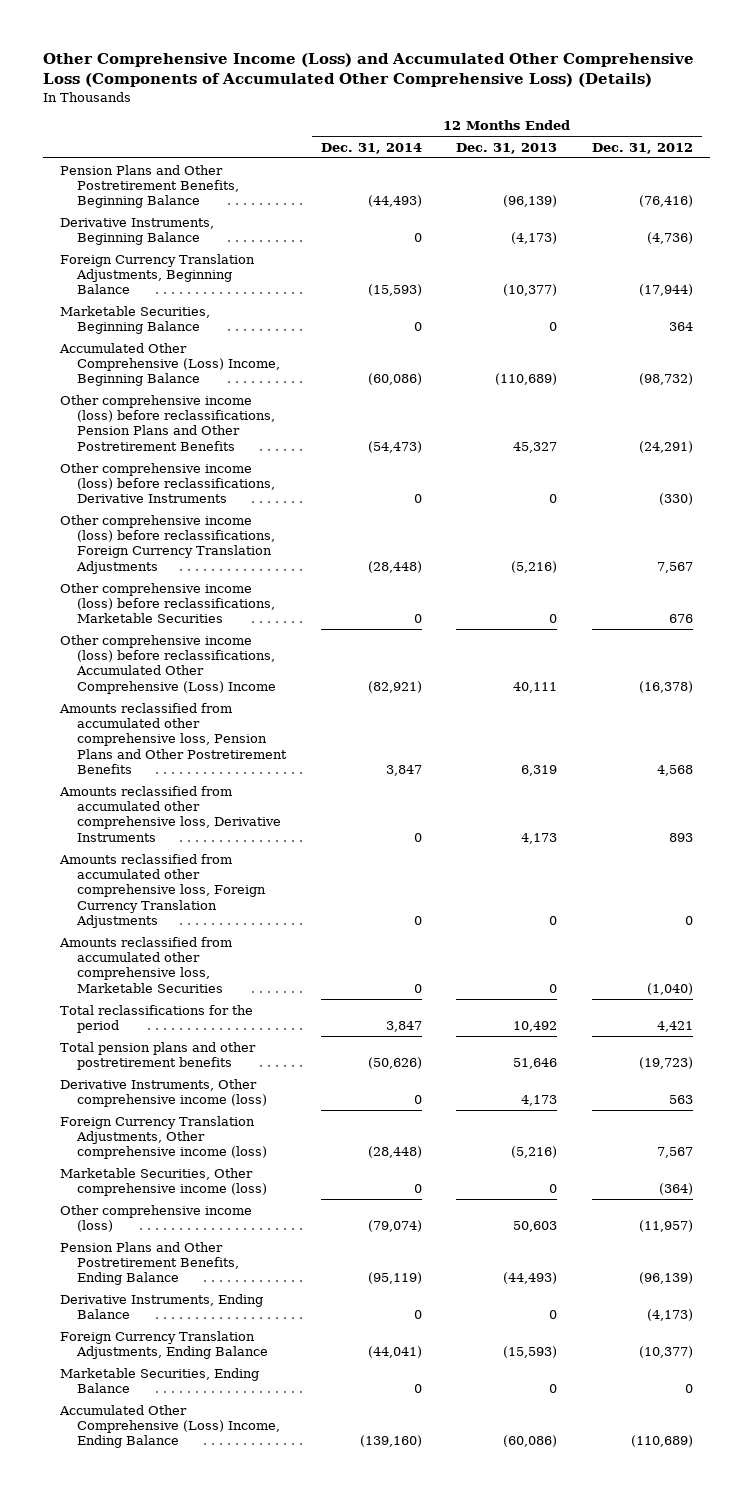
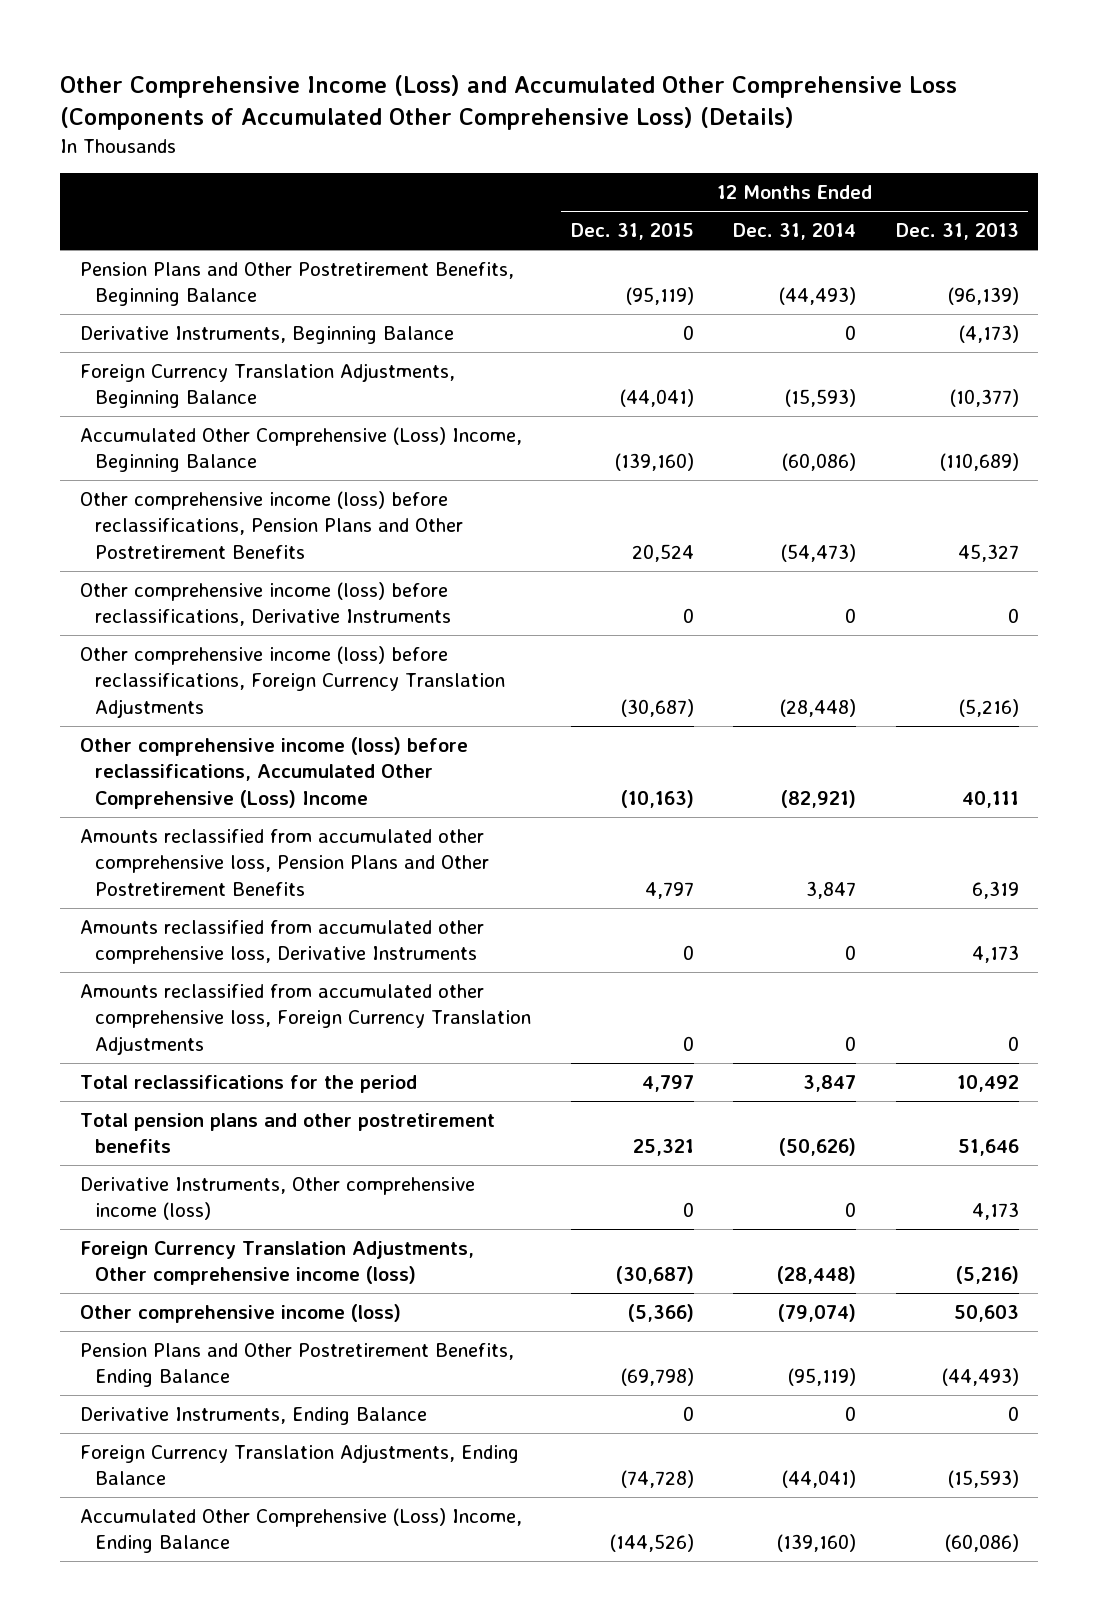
- | 12 Months Ended Dec. 31, 2014 | 12 Months Ended Dec. 31, 2013 | 12 Months Ended Dec. 31, 2012
+ | 12 Months Ended Dec. 31, 2015 | 12 Months Ended Dec. 31, 2014 | 12 Months Ended Dec. 31, 2013
- Marketable Securities, Beginning Balance | 0 | 0 | 364
- Other comprehensive income (loss) before reclassifications, Marketable Securities | 0 | 0 | 676
- Amounts reclassified from accumulated other comprehensive loss, Marketable Securities | 0 | 0 | (1,040)
- Marketable Securities, Other comprehensive income (loss) | 0 | 0 | (364)
- Marketable Securities, Ending Balance | 0 | 0 | 0

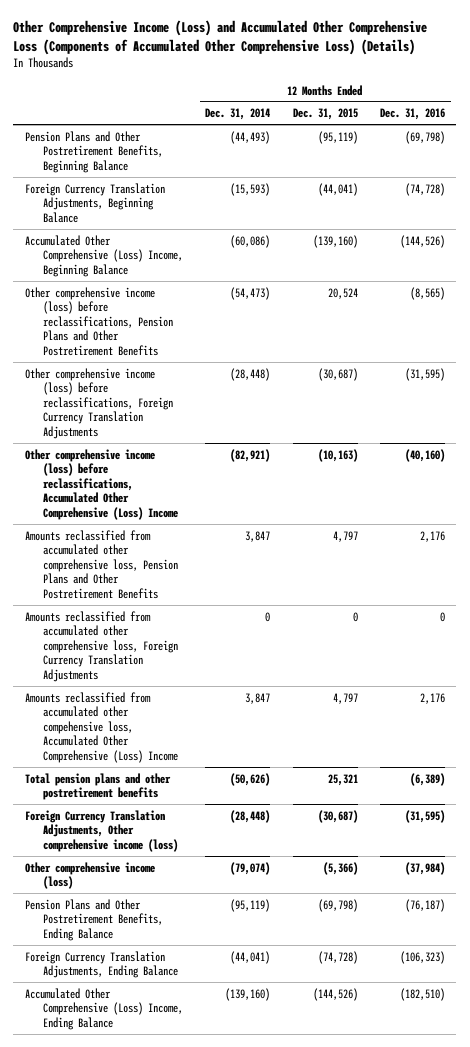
- | 12 Months Ended Dec. 31, 2015 | 12 Months Ended Dec. 31, 2014 | 12 Months Ended Dec. 31, 2013
+ | 12 Months Ended Dec. 31, 2014 | 12 Months Ended Dec. 31, 2015 | 12 Months Ended Dec. 31, 2016
- Derivative Instruments, Beginning Balance | 0 | 0 | (4,173)
- Other comprehensive income (loss) before reclassifications, Derivative Instruments | 0 | 0 | 0
- Amounts reclassified from accumulated other comprehensive loss, Derivative Instruments | 0 | 0 | 4,173
- Total reclassifications for the period | 4,797 | 3,847 | 10,492
+ Amounts reclassified from accumulated other compehensive loss, Accumulated Other Comprehensive (Loss) Income | 3,847 | 4,797 | 2,176
- Derivative Instruments, Other comprehensive income (loss) | 0 | 0 | 4,173
- Derivative Instruments, Ending Balance | 0 | 0 | 0

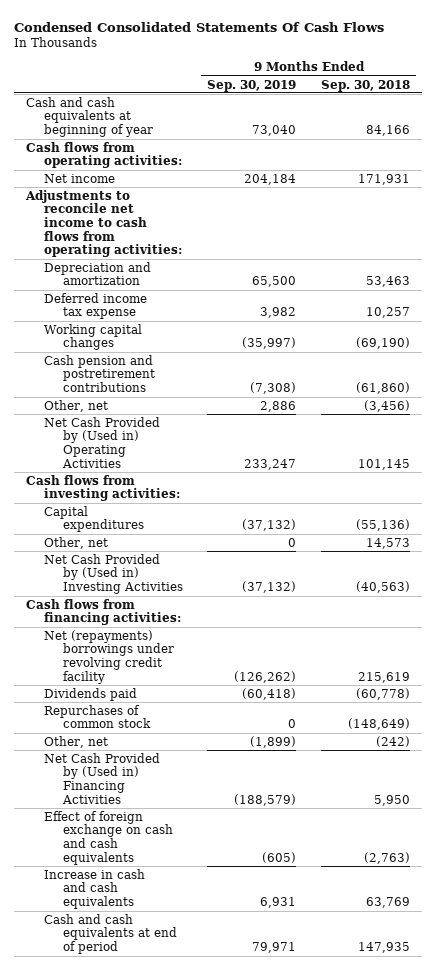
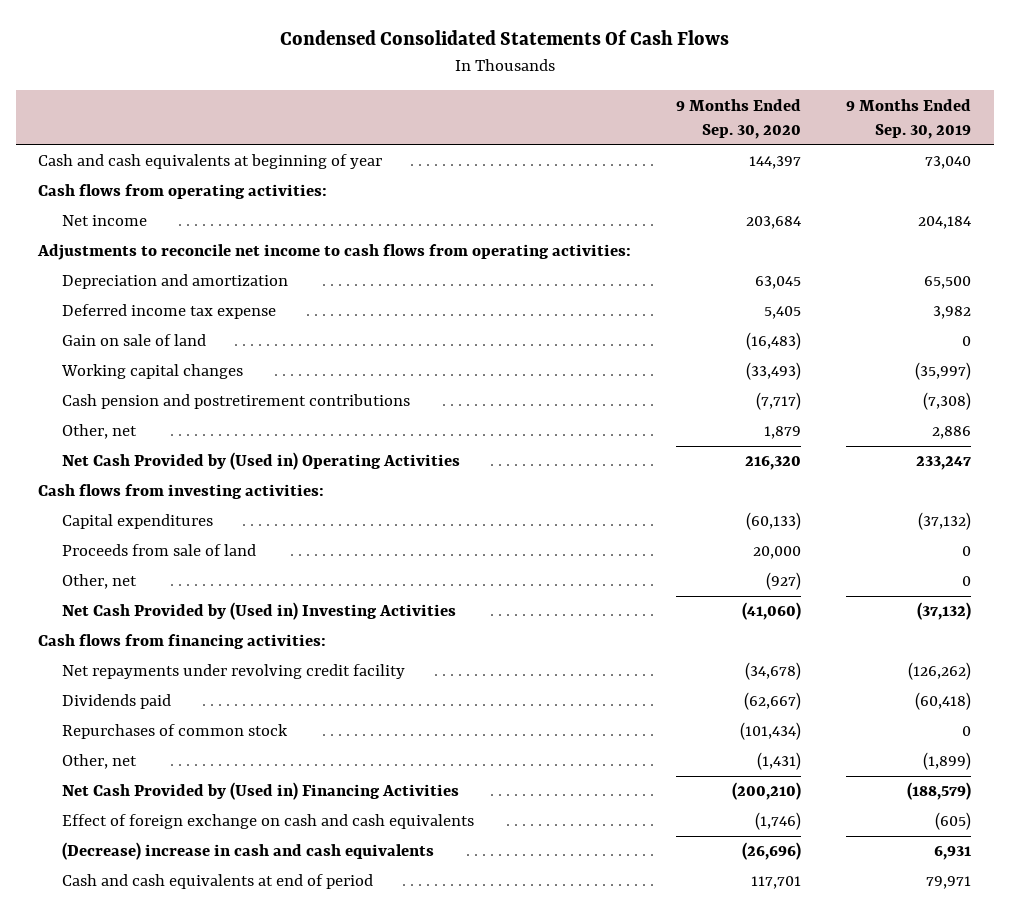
- | 9 Months Ended Sep. 30, 2019 | 9 Months Ended Sep. 30, 2018
+ | 9 Months Ended Sep. 30, 2020 | 9 Months Ended Sep. 30, 2019
+ Gain on sale of land | (16,483) | 0
+ Proceeds from sale of land | 20,000 | 0
- Net (repayments) borrowings under revolving credit facility | (126,262) | 215,619
+ Net repayments under revolving credit facility | (34,678) | (126,262)
- Increase in cash and cash equivalents | 6,931 | 63,769
+ (Decrease) increase in cash and cash equivalents | (26,696) | 6,931

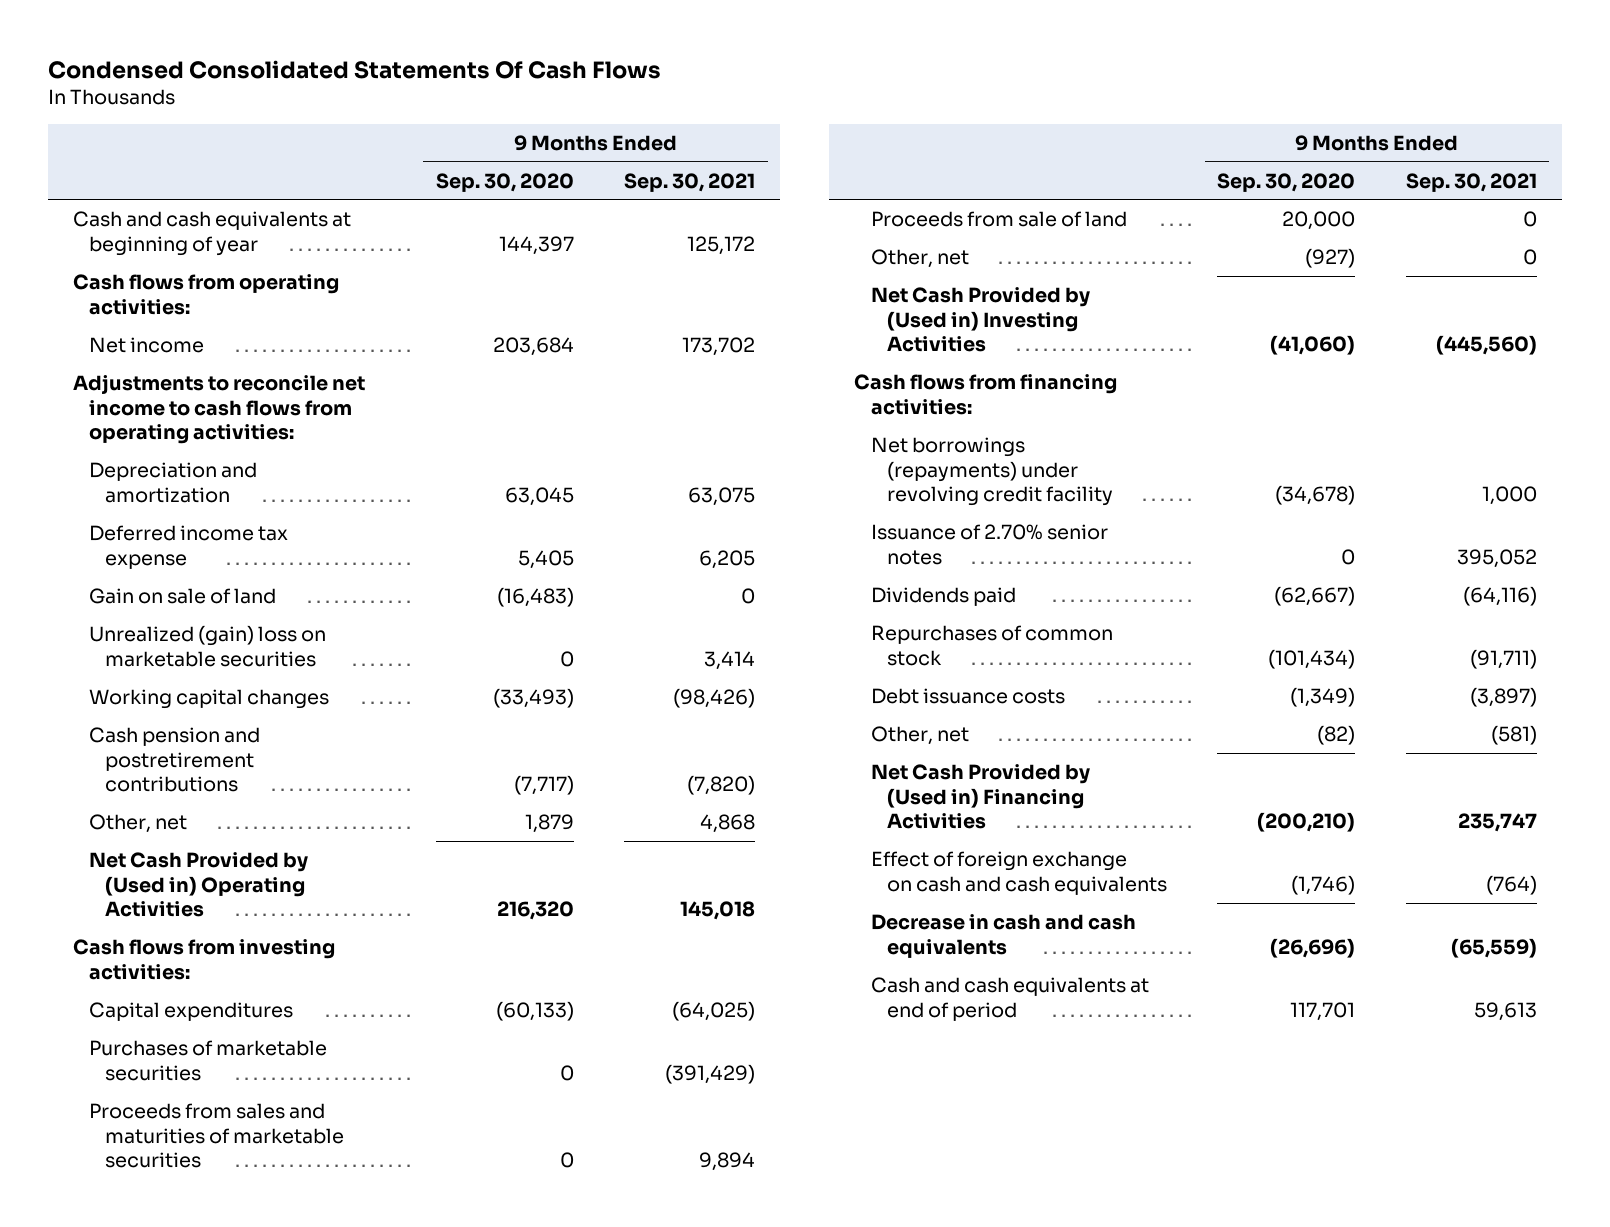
- | 9 Months Ended Sep. 30, 2020 | 9 Months Ended Sep. 30, 2019
+ | 9 Months Ended Sep. 30, 2020 | 9 Months Ended Sep. 30, 2021
+ Unrealized (gain) loss on marketable securities | 0 | 3,414
+ Purchases of marketable securities | 0 | (391,429)
+ Proceeds from sales and maturities of marketable securities | 0 | 9,894
- Net repayments under revolving credit facility | (34,678) | (126,262)
+ Net borrowings (repayments) under revolving credit facility | (34,678) | 1,000
+ Issuance of 2.70% senior notes | 0 | 395,052
- Other, net | (1,431) | (1,899)
+ Debt issuance costs | (1,349) | (3,897)
+ Other, net | (82) | (581)
- (Decrease) increase in cash and cash equivalents | (26,696) | 6,931
+ Decrease in cash and cash equivalents | (26,696) | (65,559)

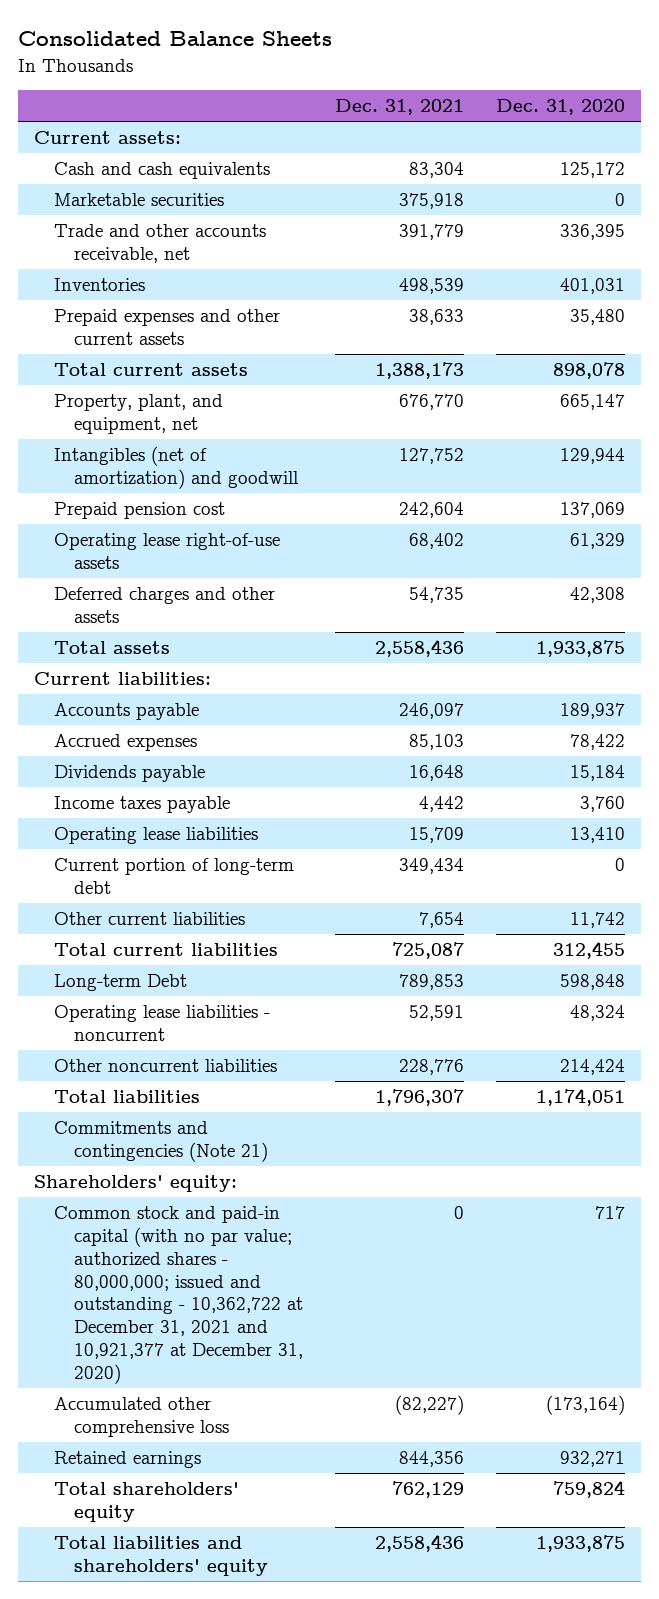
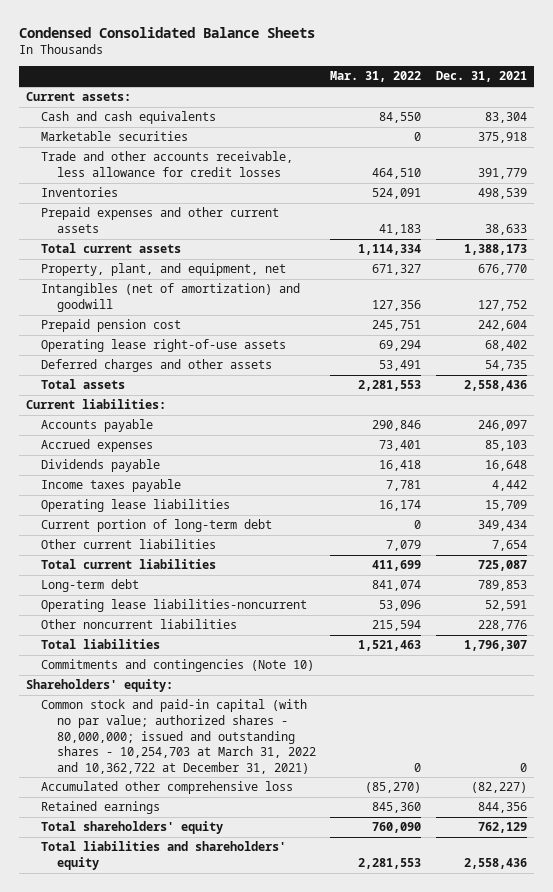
- Consolidated Balance Sheets
+ Condensed Consolidated Balance Sheets
- | Dec. 31, 2021 | Dec. 31, 2020
+ | Mar. 31, 2022 | Dec. 31, 2021
- Trade and other accounts receivable, net | 391,779 | 336,395
+ Trade and other accounts receivable, less allowance for credit losses | 464,510 | 391,779
- Long-term Debt | 789,853 | 598,848
- Operating lease liabilities - noncurrent | 52,591 | 48,324
+ Long-term debt | 841,074 | 789,853
+ Operating lease liabilities-noncurrent | 53,096 | 52,591
- Commitments and contingencies (Note 21)
+ Commitments and contingencies (Note 10)
- Common stock and paid-in capital (with no par value; authorized shares - 80,000,000; issued and outstanding - 10,362,722 at December 31, 2021 and 10,921,377 at December 31, 2020) | 0 | 717
+ Common stock and paid-in capital (with no par value; authorized shares - 80,000,000; issued and outstanding shares - 10,254,703 at March 31, 2022 and 10,362,722 at December 31, 2021) | 0 | 0

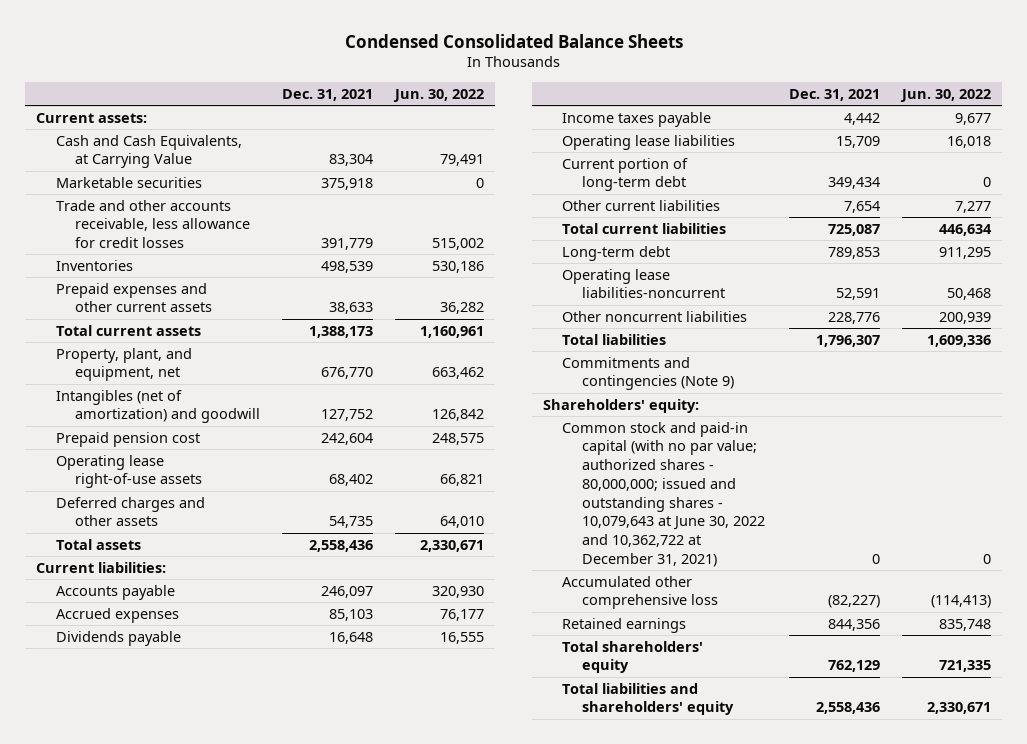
- | Mar. 31, 2022 | Dec. 31, 2021
+ | Dec. 31, 2021 | Jun. 30, 2022
- Cash and cash equivalents | 84,550 | 83,304
+ Cash and Cash Equivalents, at Carrying Value | 83,304 | 79,491
- Commitments and contingencies (Note 10)
+ Commitments and contingencies (Note 9)
- Common stock and paid-in capital (with no par value; authorized shares - 80,000,000; issued and outstanding shares - 10,254,703 at March 31, 2022 and 10,362,722 at December 31, 2021) | 0 | 0
+ Common stock and paid-in capital (with no par value; authorized shares - 80,000,000; issued and outstanding shares - 10,079,643 at June 30, 2022 and 10,362,722 at December 31, 2021) | 0 | 0

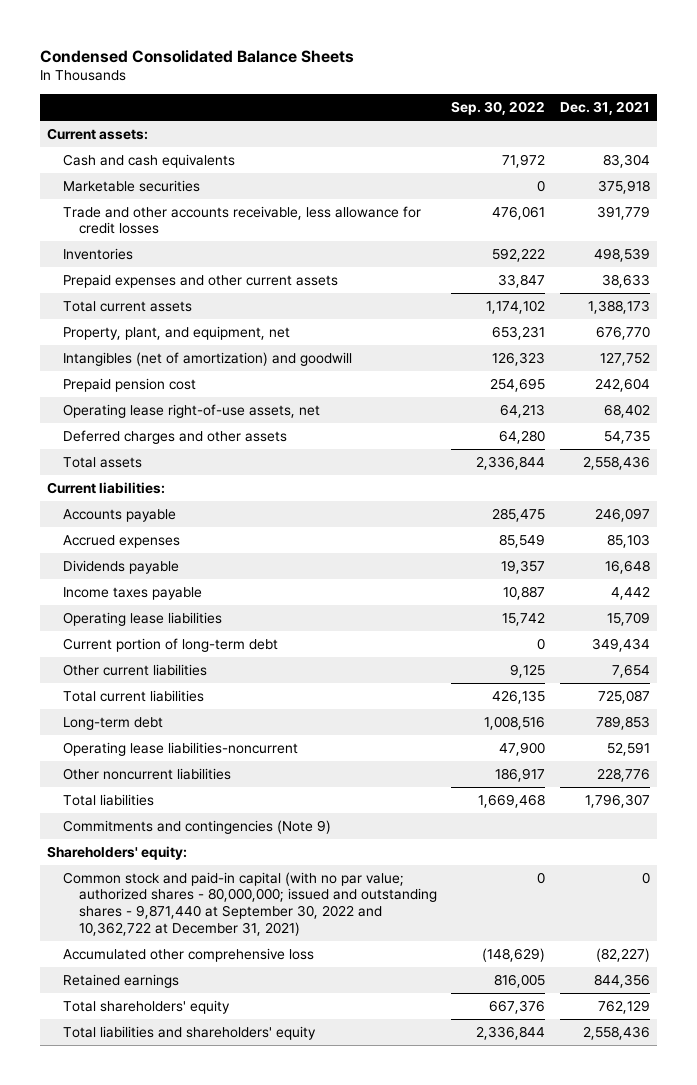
- | Dec. 31, 2021 | Jun. 30, 2022
+ | Sep. 30, 2022 | Dec. 31, 2021
- Cash and Cash Equivalents, at Carrying Value | 83,304 | 79,491
+ Cash and cash equivalents | 71,972 | 83,304
- Operating lease right-of-use assets | 68,402 | 66,821
+ Operating lease right-of-use assets, net | 64,213 | 68,402
- Common stock and paid-in capital (with no par value; authorized shares - 80,000,000; issued and outstanding shares - 10,079,643 at June 30, 2022 and 10,362,722 at December 31, 2021) | 0 | 0
+ Common stock and paid-in capital (with no par value; authorized shares - 80,000,000; issued and outstanding shares - 9,871,440 at September 30, 2022 and 10,362,722 at December 31, 2021) | 0 | 0

